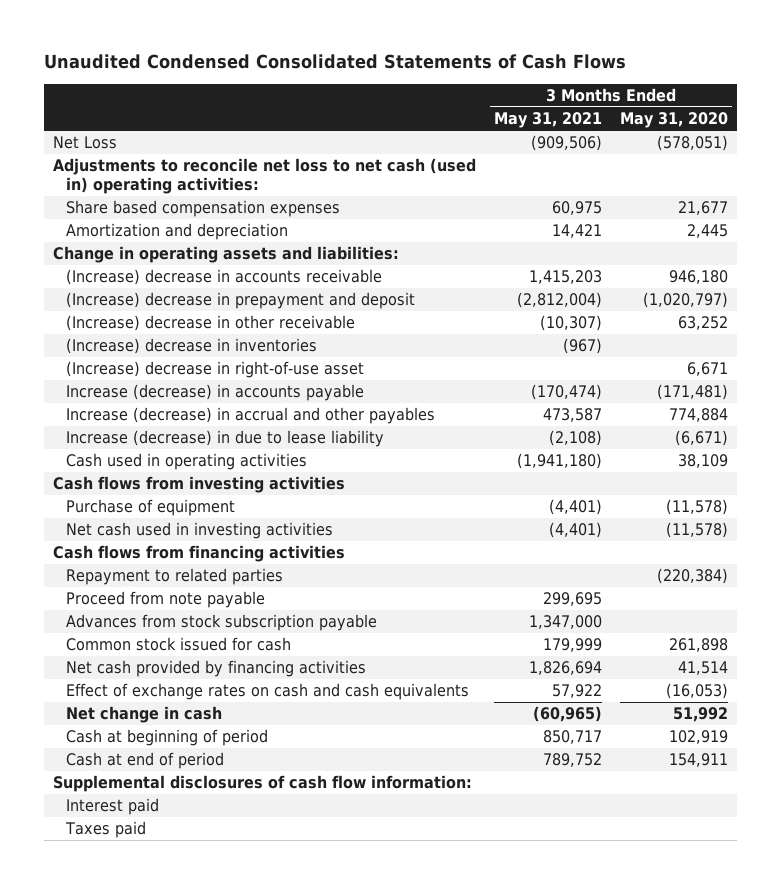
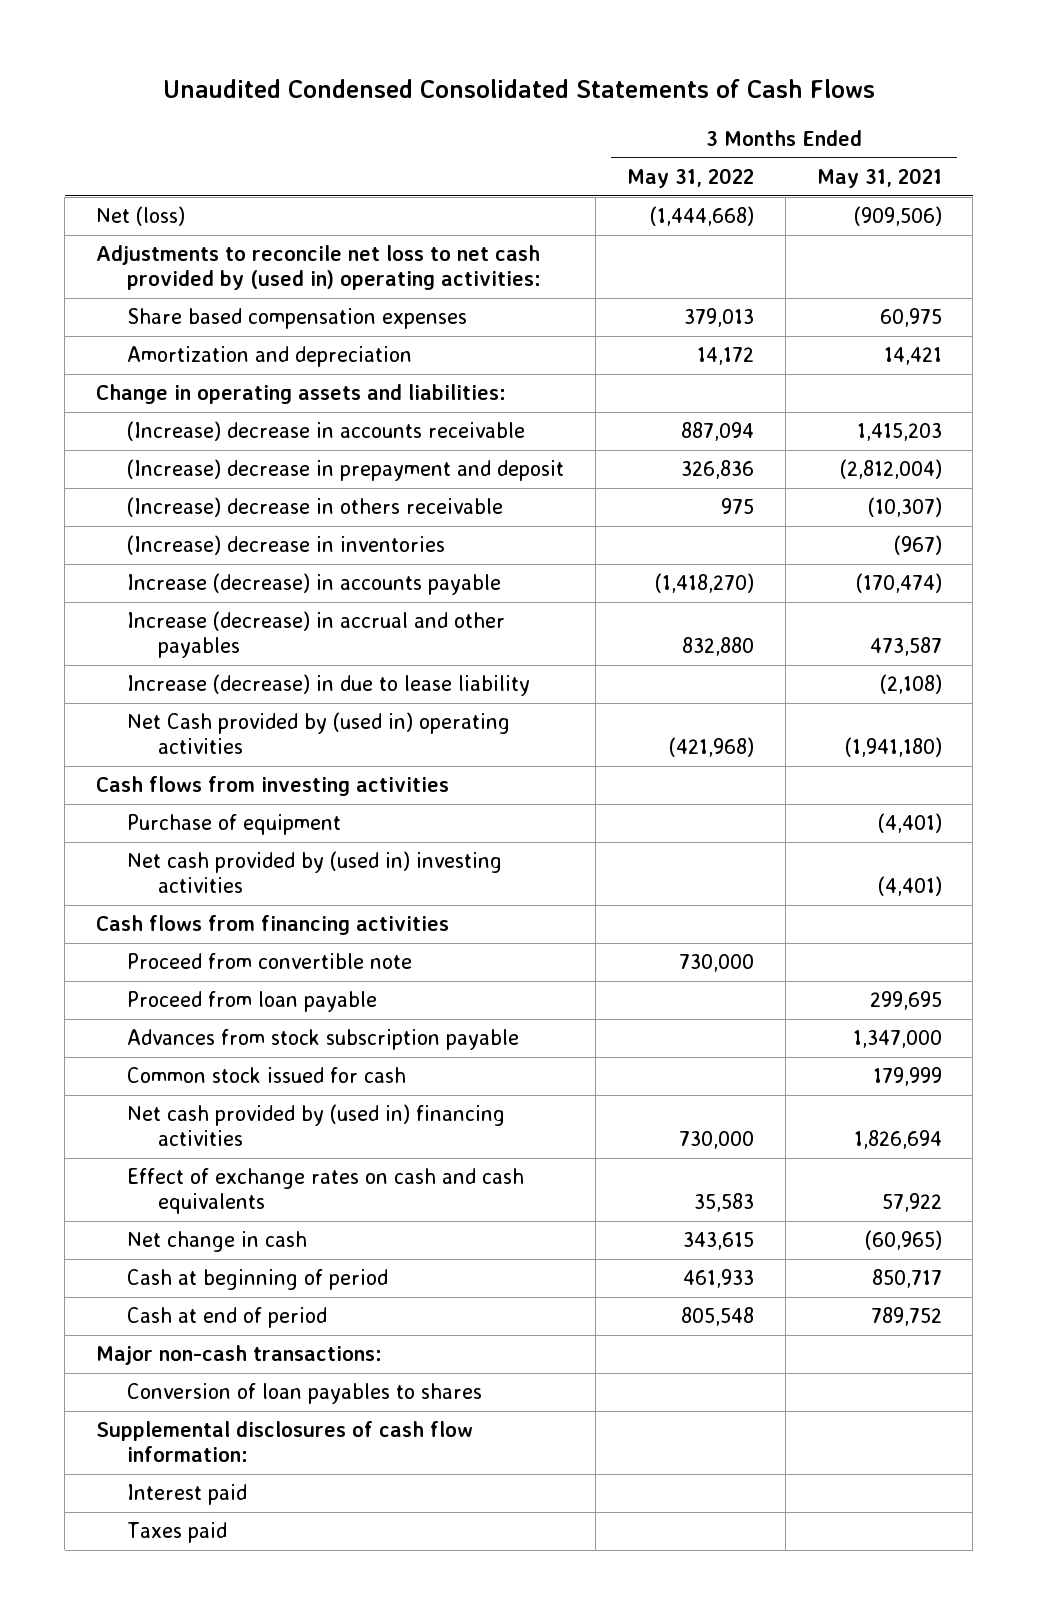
- | 3 Months Ended May 31, 2021 | 3 Months Ended May 31, 2020
+ | 3 Months Ended May 31, 2022 | 3 Months Ended May 31, 2021
- Net Loss | (909,506) | (578,051)
- Adjustments to reconcile net loss to net cash (used in) operating activities:
+ Net (loss) | (1,444,668) | (909,506)
+ Adjustments to reconcile net loss to net cash provided by (used in) operating activities:
- (Increase) decrease in other receivable | (10,307) | 63,252
+ (Increase) decrease in others receivable | 975 | (10,307)
- (Increase) decrease in right-of-use asset | | 6,671
- Cash used in operating activities | (1,941,180) | 38,109
+ Net Cash provided by (used in) operating activities | (421,968) | (1,941,180)
- Net cash used in investing activities | (4,401) | (11,578)
+ Net cash provided by (used in) investing activities | | (4,401)
- Repayment to related parties | | (220,384)
- Proceed from note payable | 299,695 |
+ Proceed from convertible note | 730,000 |
+ Proceed from loan payable | | 299,695
- Net cash provided by financing activities | 1,826,694 | 41,514
+ Net cash provided by (used in) financing activities | 730,000 | 1,826,694
+ Major non-cash transactions:
+ Conversion of loan payables to shares

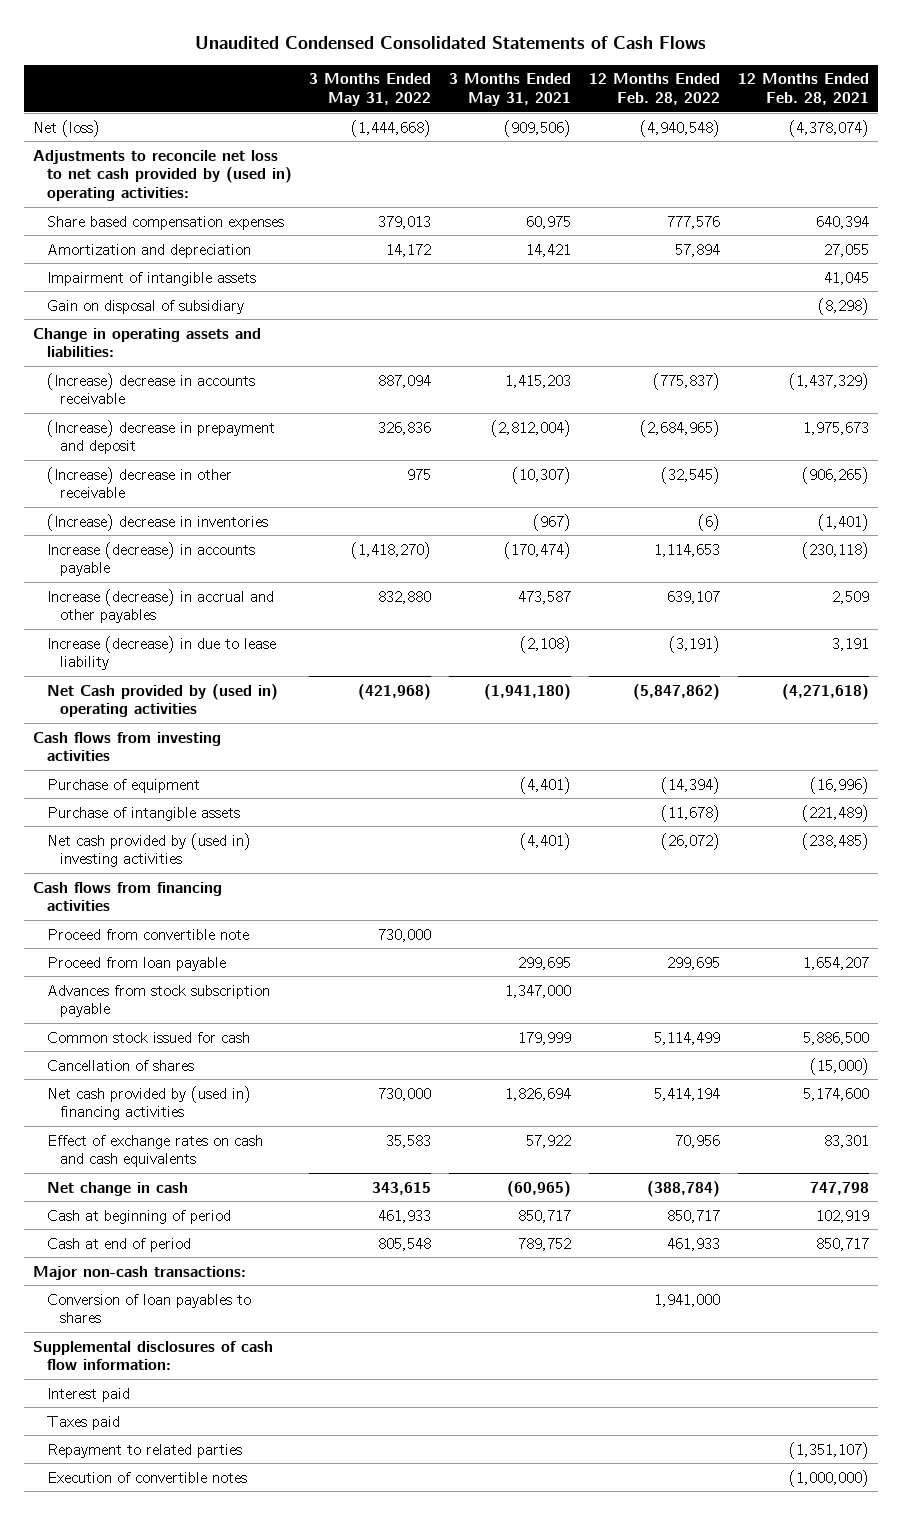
- | 3 Months Ended May 31, 2022 | 3 Months Ended May 31, 2021
+ | 3 Months Ended May 31, 2022 | 3 Months Ended May 31, 2021 | 12 Months Ended Feb. 28, 2022 | 12 Months Ended Feb. 28, 2021
+ Impairment of intangible assets | | | | 41,045
+ Gain on disposal of subsidiary | | | | (8,298)
- (Increase) decrease in others receivable | 975 | (10,307)
+ (Increase) decrease in other receivable | 975 | (10,307) | (32,545) | (906,265)
+ Purchase of intangible assets | | | (11,678) | (221,489)
+ Cancellation of shares | | | | (15,000)
+ Repayment to related parties | | | | (1,351,107)
+ Execution of convertible notes | | | | (1,000,000)

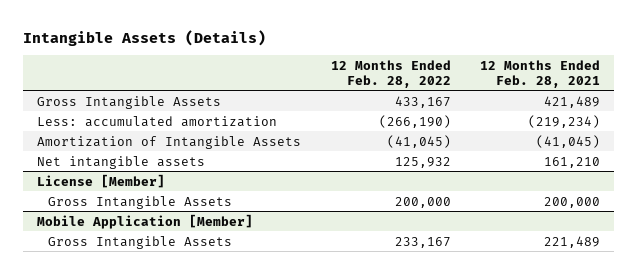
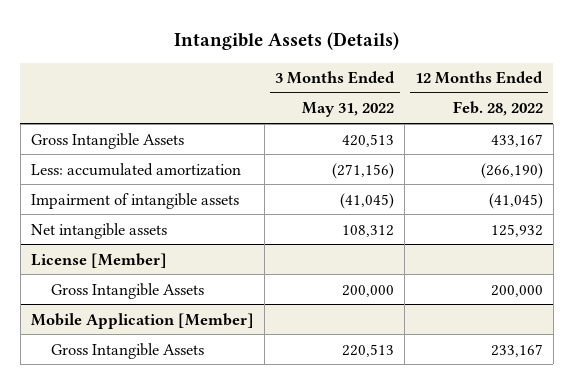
- | 12 Months Ended Feb. 28, 2022 | 12 Months Ended Feb. 28, 2021
+ | 3 Months Ended May 31, 2022 | 12 Months Ended Feb. 28, 2022
- Amortization of Intangible Assets | (41,045) | (41,045)
+ Impairment of intangible assets | (41,045) | (41,045)

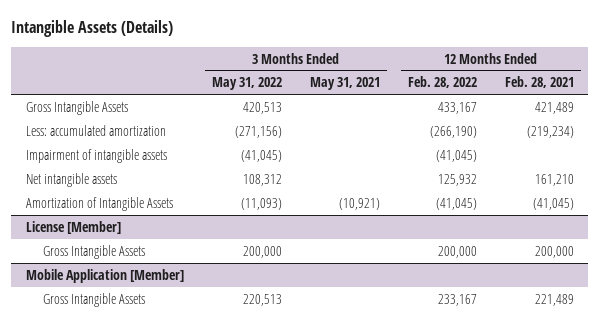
- | 3 Months Ended May 31, 2022 | 12 Months Ended Feb. 28, 2022
+ | 3 Months Ended May 31, 2022 | 3 Months Ended May 31, 2021 | 12 Months Ended Feb. 28, 2022 | 12 Months Ended Feb. 28, 2021
+ Amortization of Intangible Assets | (11,093) | (10,921) | (41,045) | (41,045)

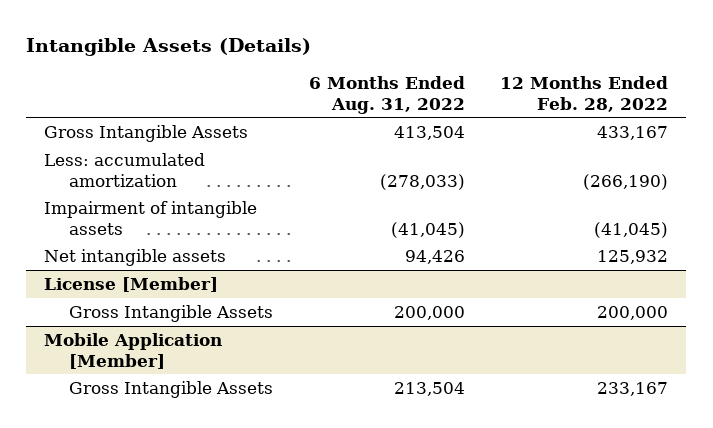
- | 3 Months Ended May 31, 2022 | 3 Months Ended May 31, 2021 | 12 Months Ended Feb. 28, 2022 | 12 Months Ended Feb. 28, 2021
+ | 6 Months Ended Aug. 31, 2022 | 12 Months Ended Feb. 28, 2022
- Amortization of Intangible Assets | (11,093) | (10,921) | (41,045) | (41,045)

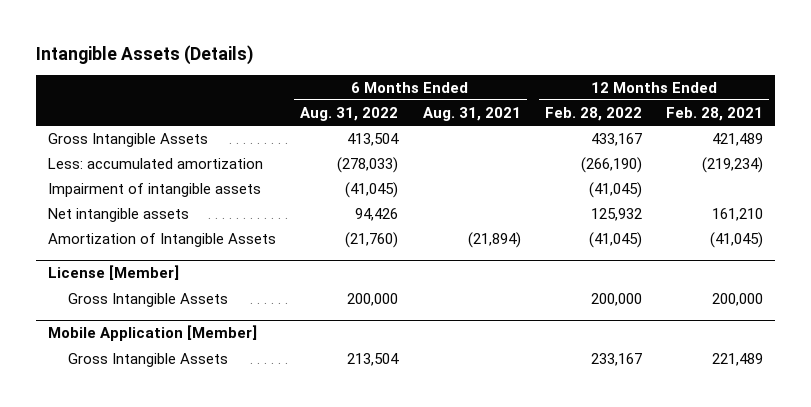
- | 6 Months Ended Aug. 31, 2022 | 12 Months Ended Feb. 28, 2022
+ | 6 Months Ended Aug. 31, 2022 | 6 Months Ended Aug. 31, 2021 | 12 Months Ended Feb. 28, 2022 | 12 Months Ended Feb. 28, 2021
+ Amortization of Intangible Assets | (21,760) | (21,894) | (41,045) | (41,045)

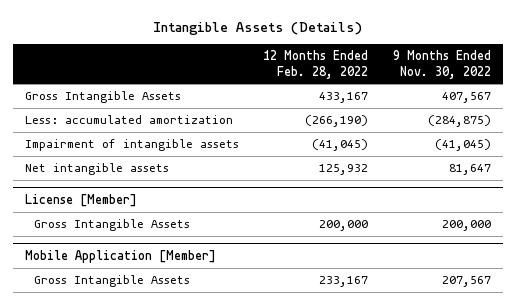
- | 6 Months Ended Aug. 31, 2022 | 6 Months Ended Aug. 31, 2021 | 12 Months Ended Feb. 28, 2022 | 12 Months Ended Feb. 28, 2021
+ | 12 Months Ended Feb. 28, 2022 | 9 Months Ended Nov. 30, 2022
- Amortization of Intangible Assets | (21,760) | (21,894) | (41,045) | (41,045)

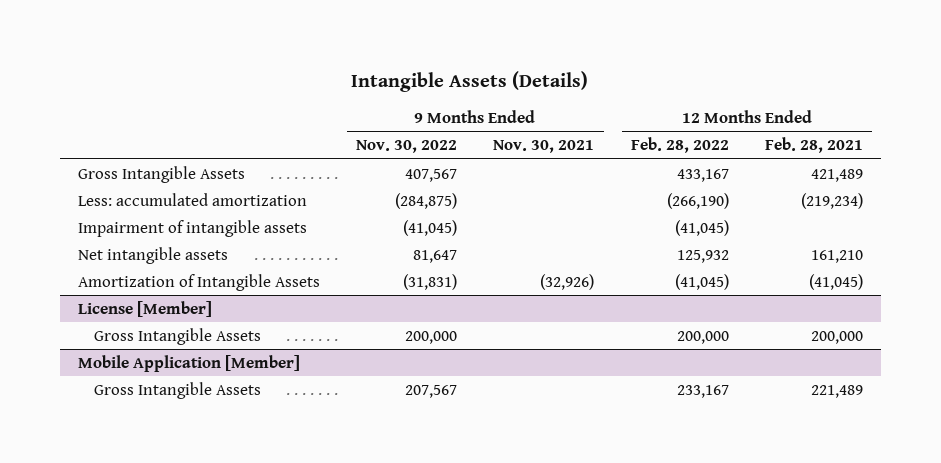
- | 12 Months Ended Feb. 28, 2022 | 9 Months Ended Nov. 30, 2022
+ | 9 Months Ended Nov. 30, 2022 | 9 Months Ended Nov. 30, 2021 | 12 Months Ended Feb. 28, 2022 | 12 Months Ended Feb. 28, 2021
+ Amortization of Intangible Assets | (31,831) | (32,926) | (41,045) | (41,045)

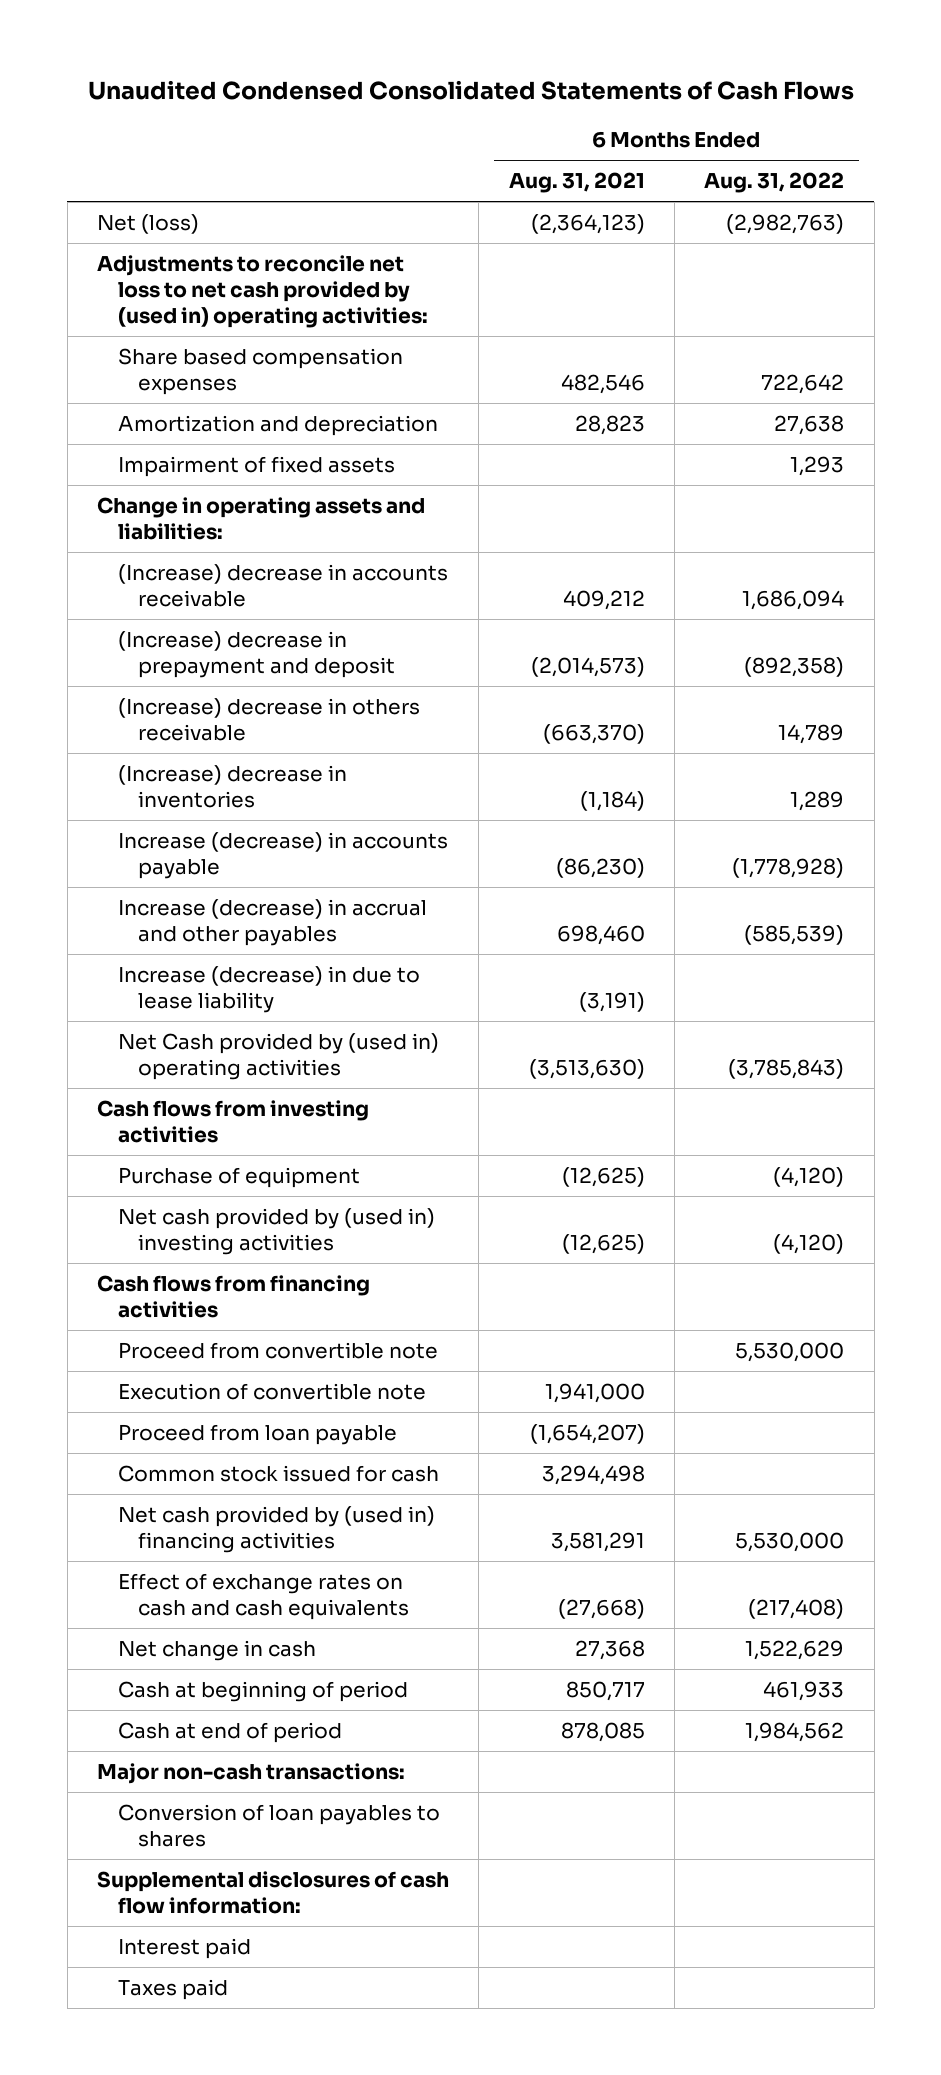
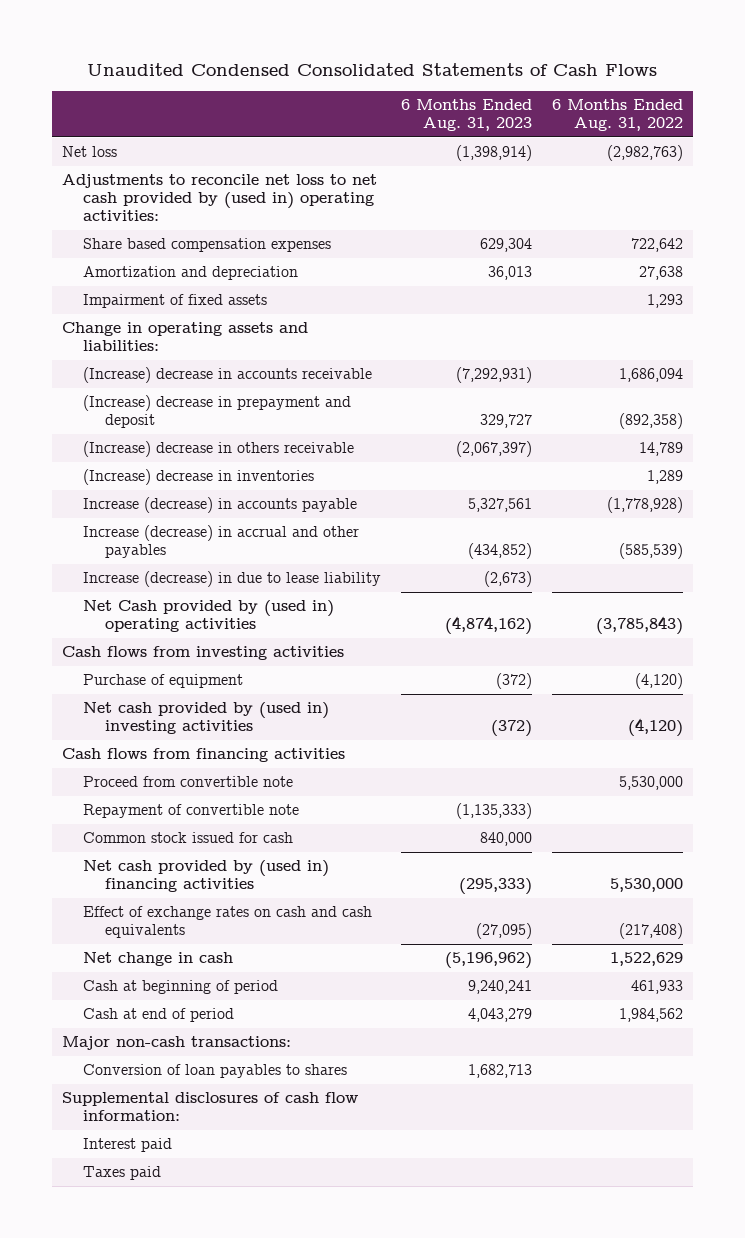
- | 6 Months Ended Aug. 31, 2021 | 6 Months Ended Aug. 31, 2022
+ | 6 Months Ended Aug. 31, 2023 | 6 Months Ended Aug. 31, 2022
- Net (loss) | (2,364,123) | (2,982,763)
+ Net loss | (1,398,914) | (2,982,763)
- Execution of convertible note | 1,941,000 |
- Proceed from loan payable | (1,654,207) |
+ Repayment of convertible note | (1,135,333) |

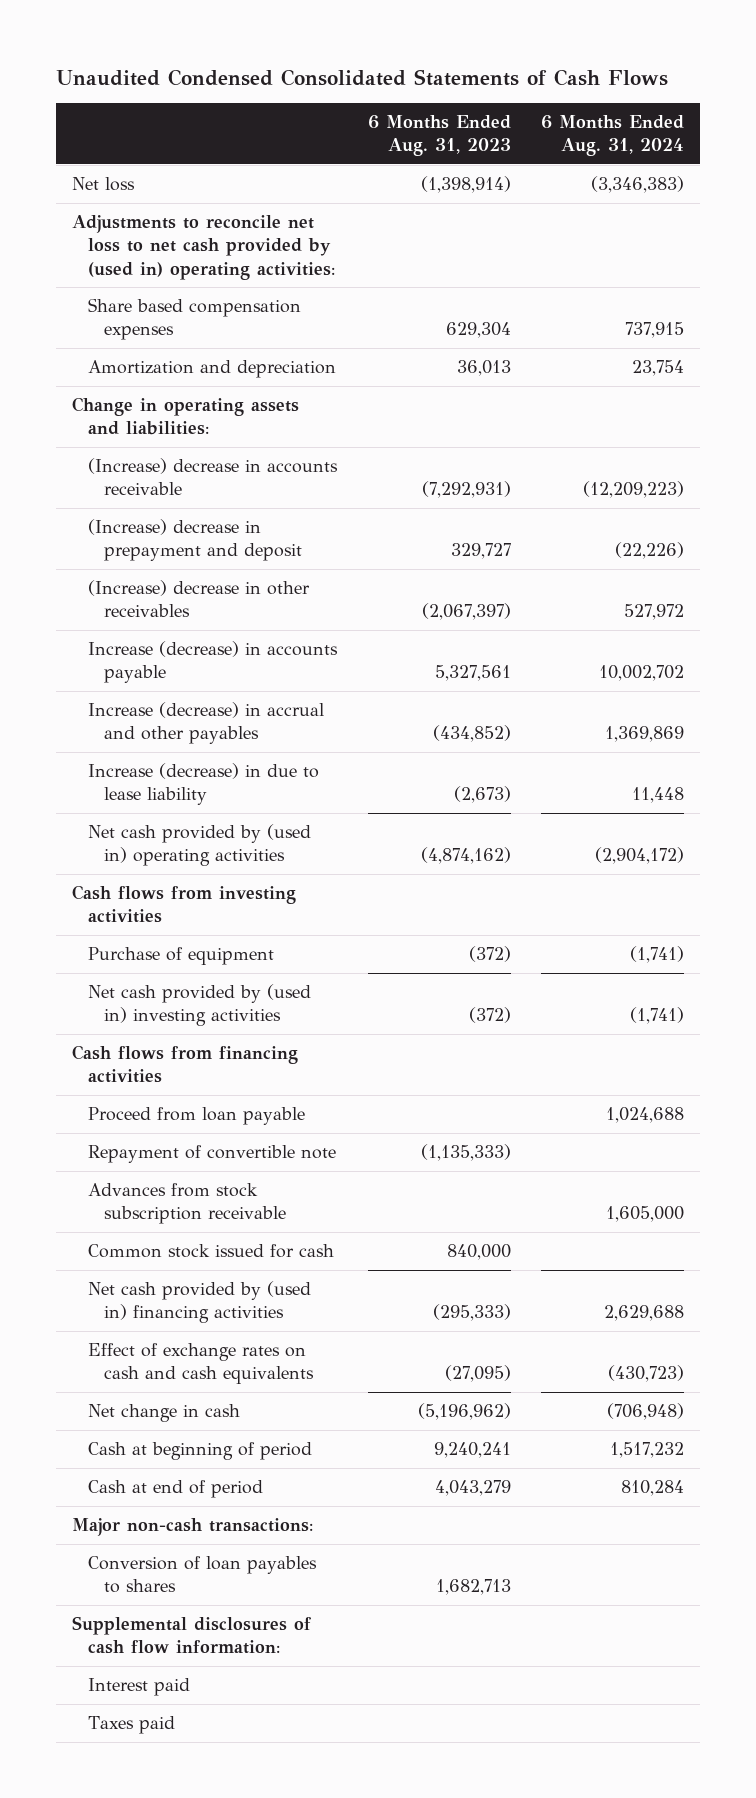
- | 6 Months Ended Aug. 31, 2023 | 6 Months Ended Aug. 31, 2022
+ | 6 Months Ended Aug. 31, 2023 | 6 Months Ended Aug. 31, 2024
- Impairment of fixed assets | | 1,293
- (Increase) decrease in others receivable | (2,067,397) | 14,789
- (Increase) decrease in inventories | | 1,289
+ (Increase) decrease in other receivables | (2,067,397) | 527,972
- Net Cash provided by (used in) operating activities | (4,874,162) | (3,785,843)
+ Net cash provided by (used in) operating activities | (4,874,162) | (2,904,172)
- Proceed from convertible note | | 5,530,000
+ Proceed from loan payable | | 1,024,688
+ Advances from stock subscription receivable | | 1,605,000

